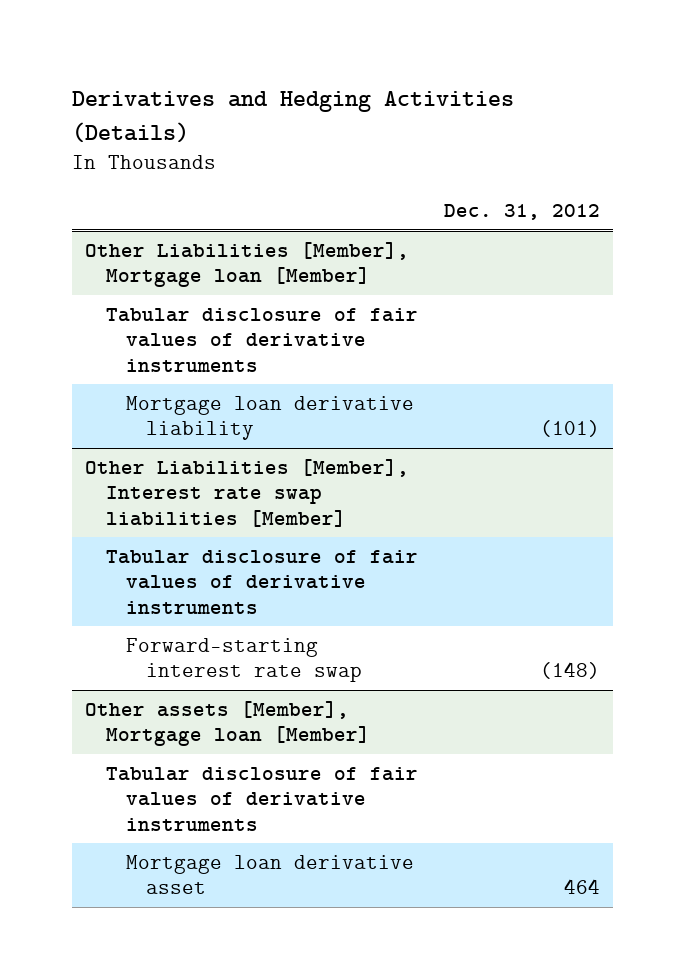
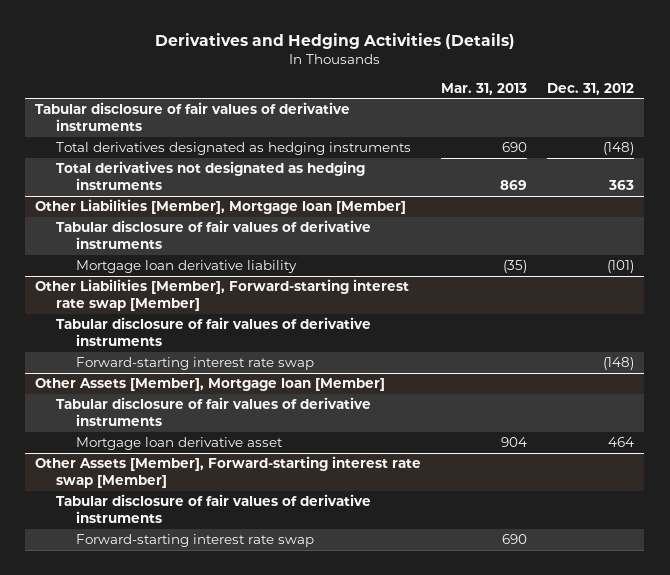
- | Dec. 31, 2012
+ | Mar. 31, 2013 | Dec. 31, 2012
+ Tabular disclosure of fair values of derivative instruments
+ Total derivatives designated as hedging instruments | 690 | (148)
+ Total derivatives not designated as hedging instruments | 869 | 363
- Other Liabilities [Member], Interest rate swap liabilities [Member]
+ Other Liabilities [Member], Forward-starting interest rate swap [Member]
- Other assets [Member], Mortgage loan [Member]
+ Other Assets [Member], Mortgage loan [Member]
+ Other Assets [Member], Forward-starting interest rate swap [Member]
+ Tabular disclosure of fair values of derivative instruments
+ Forward-starting interest rate swap | 690 |

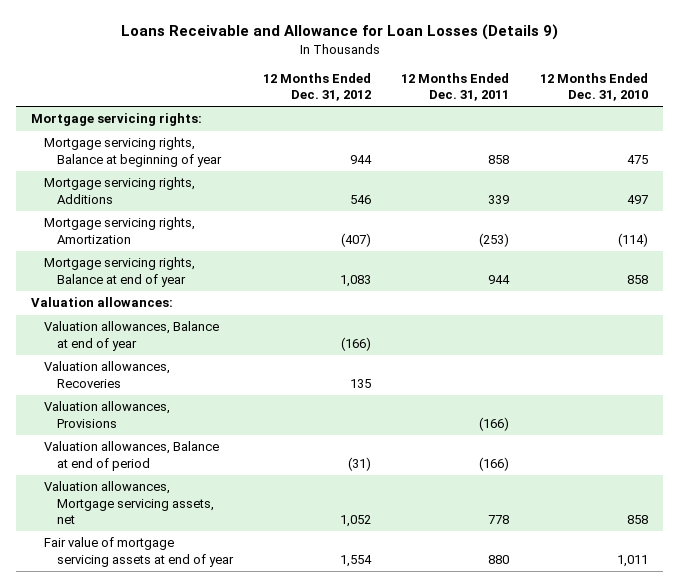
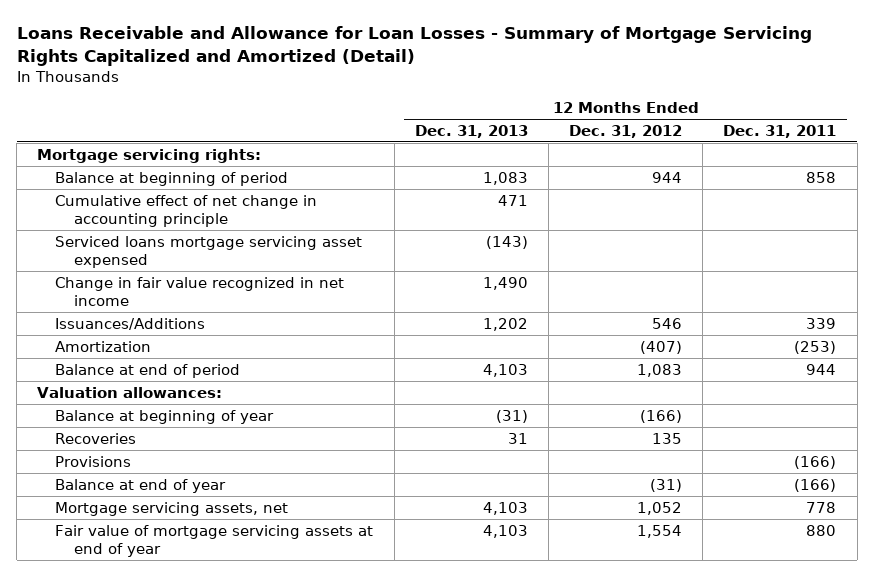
- Loans Receivable and Allowance for Loan Losses (Details 9)
+ Loans Receivable and Allowance for Loan Losses - Summary of Mortgage Servicing Rights Capitalized and Amortized (Detail)
- | 12 Months Ended Dec. 31, 2012 | 12 Months Ended Dec. 31, 2011 | 12 Months Ended Dec. 31, 2010
+ | 12 Months Ended Dec. 31, 2013 | 12 Months Ended Dec. 31, 2012 | 12 Months Ended Dec. 31, 2011
- Mortgage servicing rights, Balance at beginning of year | 944 | 858 | 475
- Mortgage servicing rights, Additions | 546 | 339 | 497
- Mortgage servicing rights, Amortization | (407) | (253) | (114)
- Mortgage servicing rights, Balance at end of year | 1,083 | 944 | 858
+ Balance at beginning of period | 1,083 | 944 | 858
+ Cumulative effect of net change in accounting principle | 471 | |
+ Serviced loans mortgage servicing asset expensed | (143) | |
+ Change in fair value recognized in net income | 1,490 | |
+ Issuances/Additions | 1,202 | 546 | 339
+ Amortization | | (407) | (253)
+ Balance at end of period | 4,103 | 1,083 | 944
- Valuation allowances, Balance at end of year | (166) | |
- Valuation allowances, Recoveries | 135 | |
- Valuation allowances, Provisions | | (166) |
- Valuation allowances, Balance at end of period | (31) | (166) |
- Valuation allowances, Mortgage servicing assets, net | 1,052 | 778 | 858
+ Balance at beginning of year | (31) | (166) |
+ Recoveries | 31 | 135 |
+ Provisions | | | (166)
+ Balance at end of year | | (31) | (166)
+ Mortgage servicing assets, net | 4,103 | 1,052 | 778

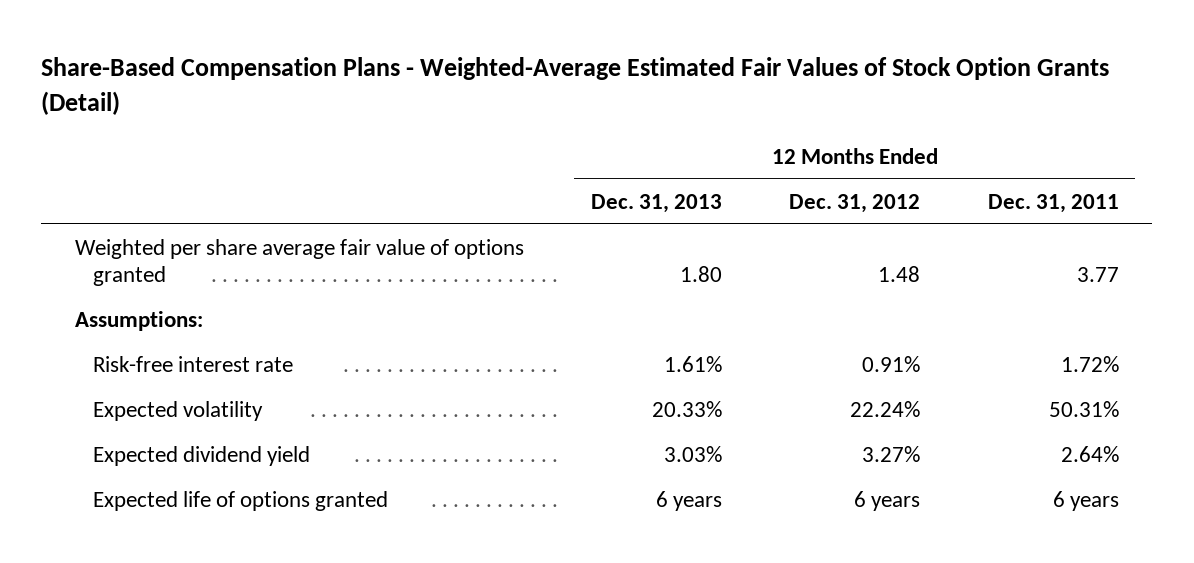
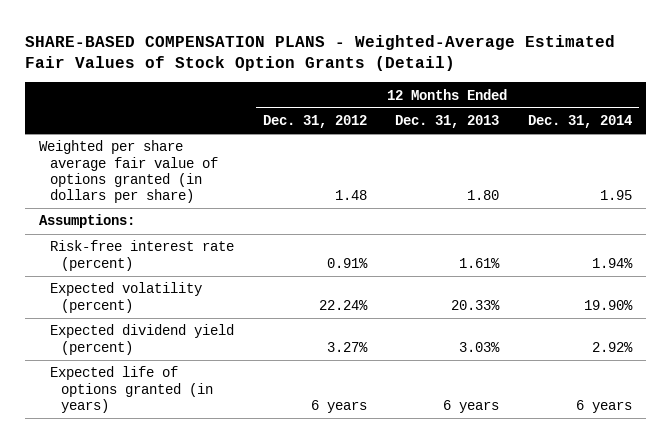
- Share-Based Compensation Plans - Weighted-Average Estimated Fair Values of Stock Option Grants (Detail)
+ SHARE-BASED COMPENSATION PLANS - Weighted-Average Estimated Fair Values of Stock Option Grants (Detail)
- | 12 Months Ended Dec. 31, 2013 | 12 Months Ended Dec. 31, 2012 | 12 Months Ended Dec. 31, 2011
+ | 12 Months Ended Dec. 31, 2012 | 12 Months Ended Dec. 31, 2013 | 12 Months Ended Dec. 31, 2014
- Weighted per share average fair value of options granted | 1.80 | 1.48 | 3.77
+ Weighted per share average fair value of options granted (in dollars per share) | 1.48 | 1.80 | 1.95
- Risk-free interest rate | 1.61% | 0.91% | 1.72%
- Expected volatility | 20.33% | 22.24% | 50.31%
- Expected dividend yield | 3.03% | 3.27% | 2.64%
- Expected life of options granted | 6 years | 6 years | 6 years
+ Risk-free interest rate (percent) | 0.91% | 1.61% | 1.94%
+ Expected volatility (percent) | 22.24% | 20.33% | 19.90%
+ Expected dividend yield (percent) | 3.27% | 3.03% | 2.92%
+ Expected life of options granted (in years) | 6 years | 6 years | 6 years

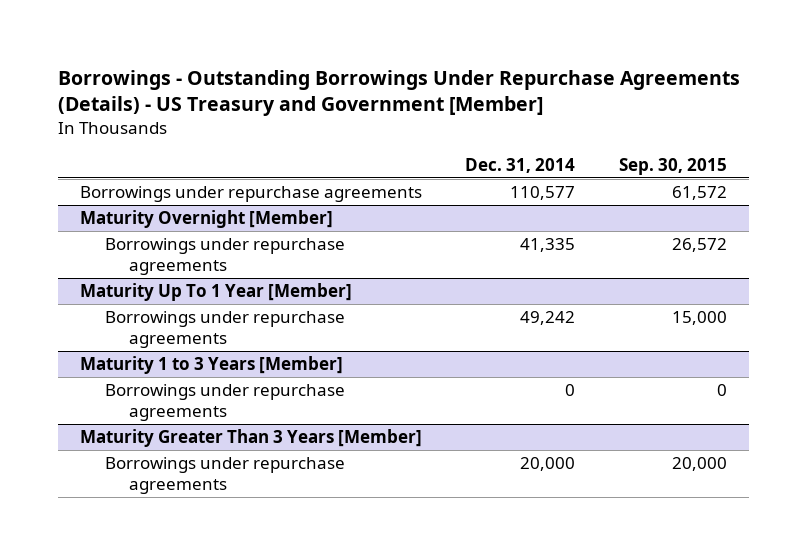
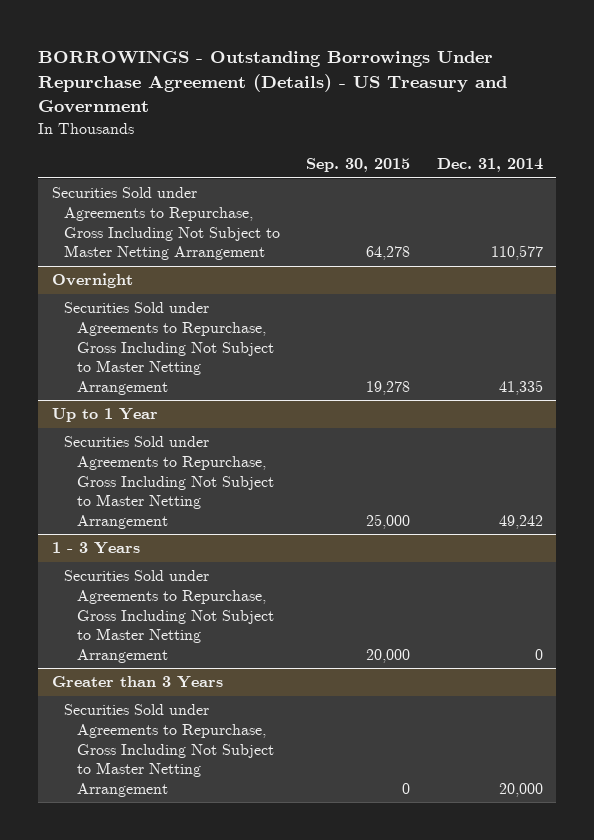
- Borrowings - Outstanding Borrowings Under Repurchase Agreements (Details) - US Treasury and Government [Member]
+ BORROWINGS - Outstanding Borrowings Under Repurchase Agreement (Details) - US Treasury and Government
- | Dec. 31, 2014 | Sep. 30, 2015
+ | Sep. 30, 2015 | Dec. 31, 2014
- Borrowings under repurchase agreements | 110,577 | 61,572
- Maturity Overnight [Member]
- Borrowings under repurchase agreements | 41,335 | 26,572
- Maturity Up To 1 Year [Member]
- Borrowings under repurchase agreements | 49,242 | 15,000
- Maturity 1 to 3 Years [Member]
- Borrowings under repurchase agreements | 0 | 0
- Maturity Greater Than 3 Years [Member]
- Borrowings under repurchase agreements | 20,000 | 20,000
+ Securities Sold under Agreements to Repurchase, Gross Including Not Subject to Master Netting Arrangement | 64,278 | 110,577
+ Overnight
+ Securities Sold under Agreements to Repurchase, Gross Including Not Subject to Master Netting Arrangement | 19,278 | 41,335
+ Up to 1 Year
+ Securities Sold under Agreements to Repurchase, Gross Including Not Subject to Master Netting Arrangement | 25,000 | 49,242
+ 1 - 3 Years
+ Securities Sold under Agreements to Repurchase, Gross Including Not Subject to Master Netting Arrangement | 20,000 | 0
+ Greater than 3 Years
+ Securities Sold under Agreements to Repurchase, Gross Including Not Subject to Master Netting Arrangement | 0 | 20,000

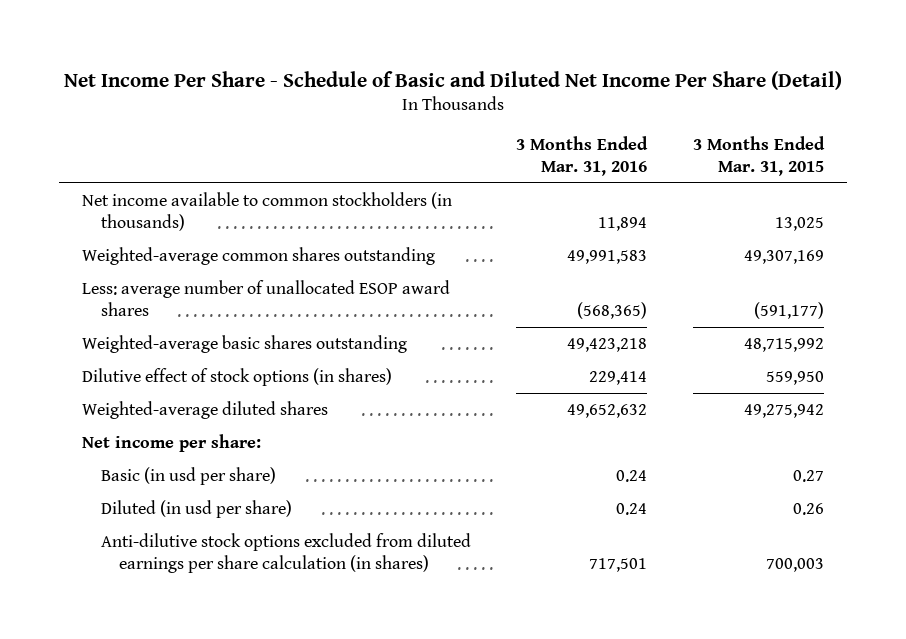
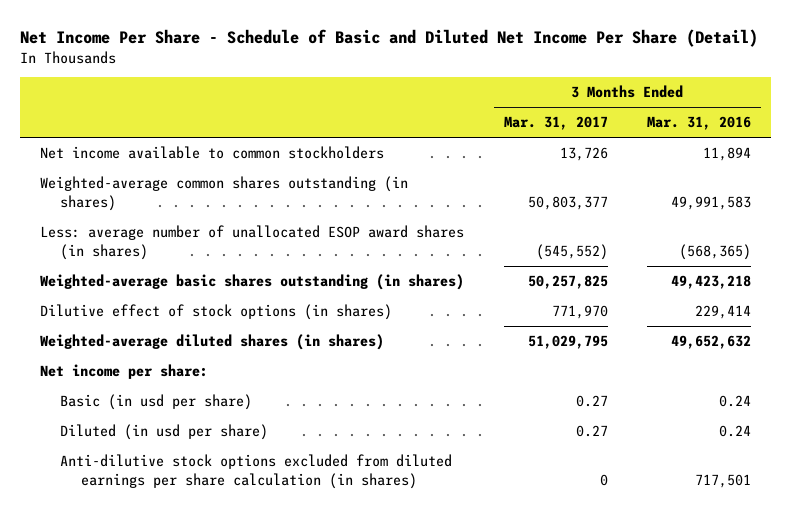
- | 3 Months Ended Mar. 31, 2016 | 3 Months Ended Mar. 31, 2015
+ | 3 Months Ended Mar. 31, 2017 | 3 Months Ended Mar. 31, 2016
- Net income available to common stockholders (in thousands) | 11,894 | 13,025
- Weighted-average common shares outstanding | 49,991,583 | 49,307,169
- Less: average number of unallocated ESOP award shares | (568,365) | (591,177)
- Weighted-average basic shares outstanding | 49,423,218 | 48,715,992
+ Net income available to common stockholders | 13,726 | 11,894
+ Weighted-average common shares outstanding (in shares) | 50,803,377 | 49,991,583
+ Less: average number of unallocated ESOP award shares (in shares) | (545,552) | (568,365)
+ Weighted-average basic shares outstanding (in shares) | 50,257,825 | 49,423,218
- Weighted-average diluted shares | 49,652,632 | 49,275,942
+ Weighted-average diluted shares (in shares) | 51,029,795 | 49,652,632

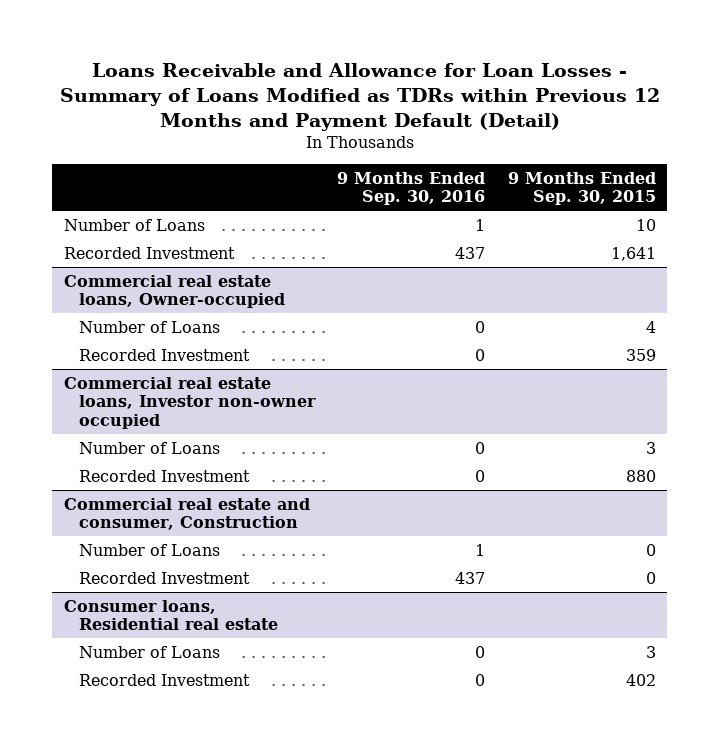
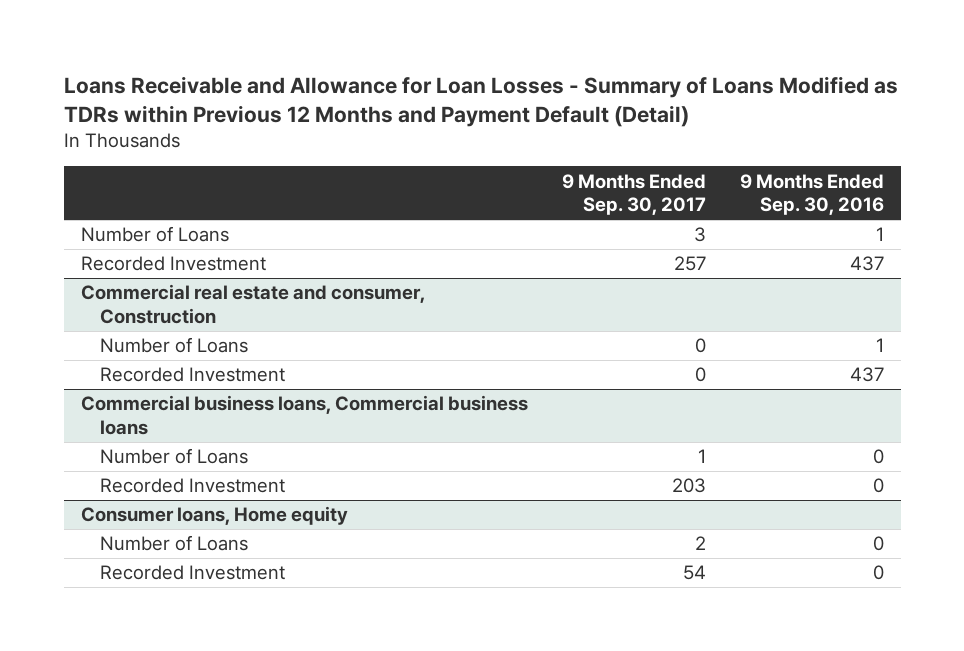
- | 9 Months Ended Sep. 30, 2016 | 9 Months Ended Sep. 30, 2015
+ | 9 Months Ended Sep. 30, 2017 | 9 Months Ended Sep. 30, 2016
- Commercial real estate loans, Owner-occupied
- Number of Loans | 0 | 4
- Recorded Investment | 0 | 359
- Commercial real estate loans, Investor non-owner occupied
- Number of Loans | 0 | 3
- Recorded Investment | 0 | 880
- Consumer loans, Residential real estate
+ Commercial business loans, Commercial business loans
+ Consumer loans, Home equity
+ Number of Loans | 2 | 0
+ Recorded Investment | 54 | 0

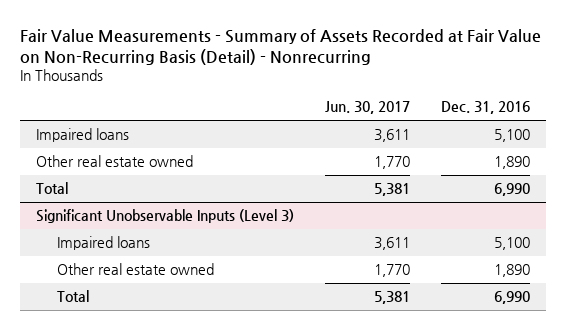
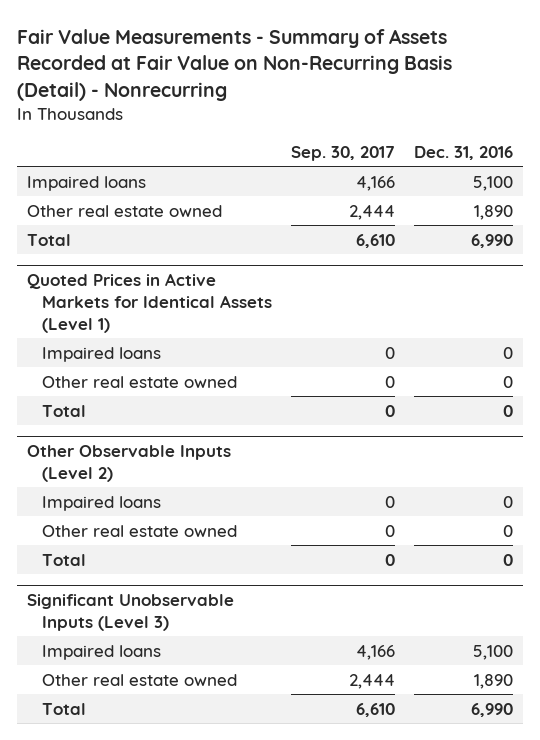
- | Jun. 30, 2017 | Dec. 31, 2016
+ | Sep. 30, 2017 | Dec. 31, 2016
+ Quoted Prices in Active Markets for Identical Assets (Level 1)
+ Impaired loans | 0 | 0
+ Other real estate owned | 0 | 0
+ Total | 0 | 0
+ Other Observable Inputs (Level 2)
+ Impaired loans | 0 | 0
+ Other real estate owned | 0 | 0
+ Total | 0 | 0

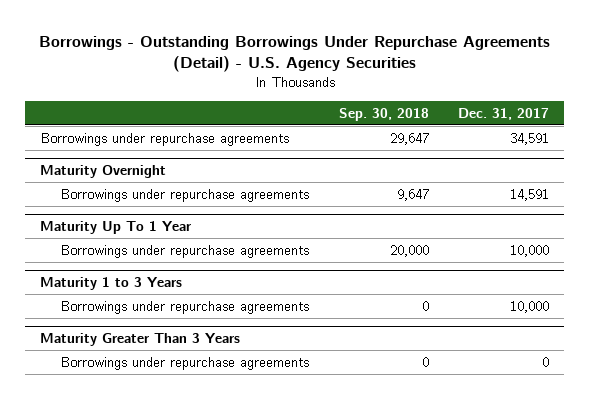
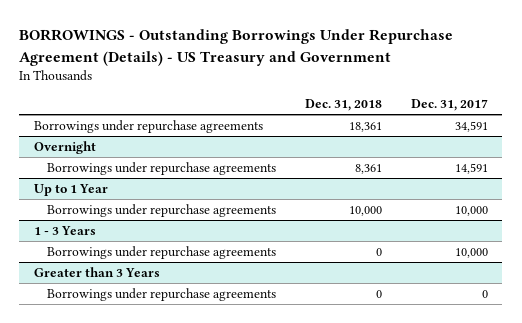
- Borrowings - Outstanding Borrowings Under Repurchase Agreements (Detail) - U.S. Agency Securities
+ BORROWINGS - Outstanding Borrowings Under Repurchase Agreement (Details) - US Treasury and Government
- | Sep. 30, 2018 | Dec. 31, 2017
+ | Dec. 31, 2018 | Dec. 31, 2017
- Maturity Overnight
+ Overnight
- Maturity Up To 1 Year
+ Up to 1 Year
- Maturity 1 to 3 Years
+ 1 - 3 Years
- Maturity Greater Than 3 Years
+ Greater than 3 Years

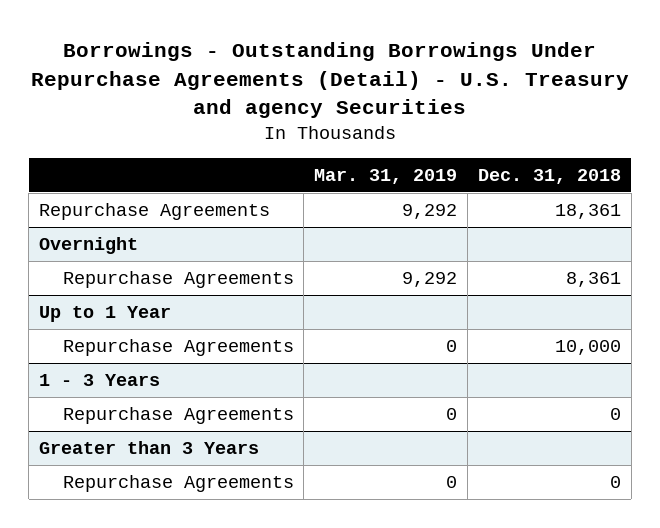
- BORROWINGS - Outstanding Borrowings Under Repurchase Agreement (Details) - US Treasury and Government
+ Borrowings - Outstanding Borrowings Under Repurchase Agreements (Detail) - U.S. Treasury and agency Securities
- | Dec. 31, 2018 | Dec. 31, 2017
+ | Mar. 31, 2019 | Dec. 31, 2018
- Borrowings under repurchase agreements | 18,361 | 34,591
+ Repurchase Agreements | 9,292 | 18,361
@ Overnight
- Borrowings under repurchase agreements | 8,361 | 14,591
+ Repurchase Agreements | 9,292 | 8,361
@ Up to 1 Year
- Borrowings under repurchase agreements | 10,000 | 10,000
+ Repurchase Agreements | 0 | 10,000
@ 1 - 3 Years
- Borrowings under repurchase agreements | 0 | 10,000
+ Repurchase Agreements | 0 | 0
@ Greater than 3 Years
- Borrowings under repurchase agreements | 0 | 0
+ Repurchase Agreements | 0 | 0

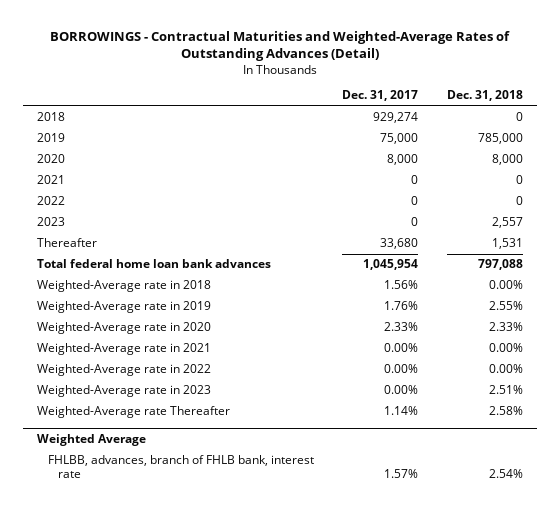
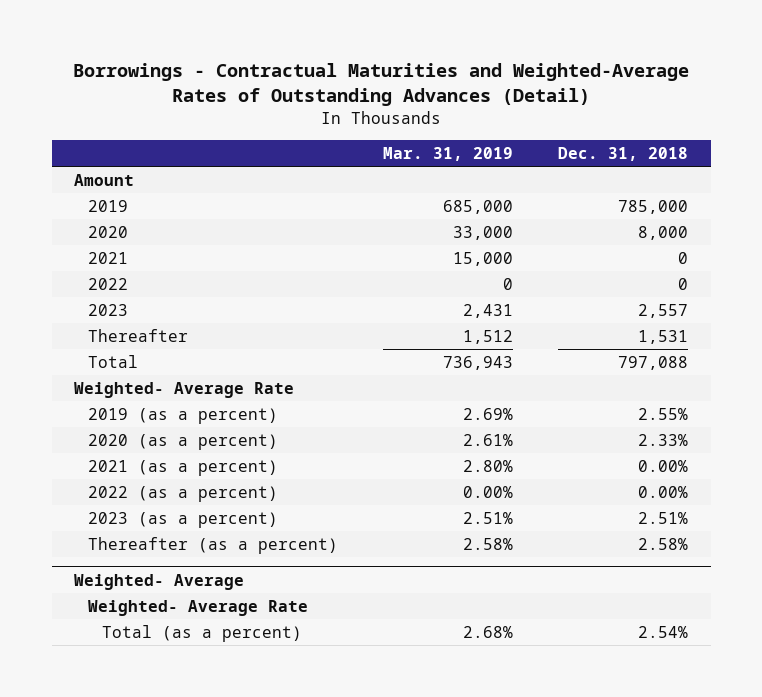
- BORROWINGS - Contractual Maturities and Weighted-Average Rates of Outstanding Advances (Detail)
+ Borrowings - Contractual Maturities and Weighted-Average Rates of Outstanding Advances (Detail)
- | Dec. 31, 2017 | Dec. 31, 2018
+ | Mar. 31, 2019 | Dec. 31, 2018
- 2018 | 929,274 | 0
+ Amount
- Total federal home loan bank advances | 1,045,954 | 797,088
- Weighted-Average rate in 2018 | 1.56% | 0.00%
- Weighted-Average rate in 2019 | 1.76% | 2.55%
- Weighted-Average rate in 2020 | 2.33% | 2.33%
- Weighted-Average rate in 2021 | 0.00% | 0.00%
- Weighted-Average rate in 2022 | 0.00% | 0.00%
- Weighted-Average rate in 2023 | 0.00% | 2.51%
- Weighted-Average rate Thereafter | 1.14% | 2.58%
- Weighted Average
- FHLBB, advances, branch of FHLB bank, interest rate | 1.57% | 2.54%
+ Total | 736,943 | 797,088
+ Weighted- Average Rate
+ 2019 (as a percent) | 2.69% | 2.55%
+ 2020 (as a percent) | 2.61% | 2.33%
+ 2021 (as a percent) | 2.80% | 0.00%
+ 2022 (as a percent) | 0.00% | 0.00%
+ 2023 (as a percent) | 2.51% | 2.51%
+ Thereafter (as a percent) | 2.58% | 2.58%
+ Weighted- Average
+ Weighted- Average Rate
+ Total (as a percent) | 2.68% | 2.54%

